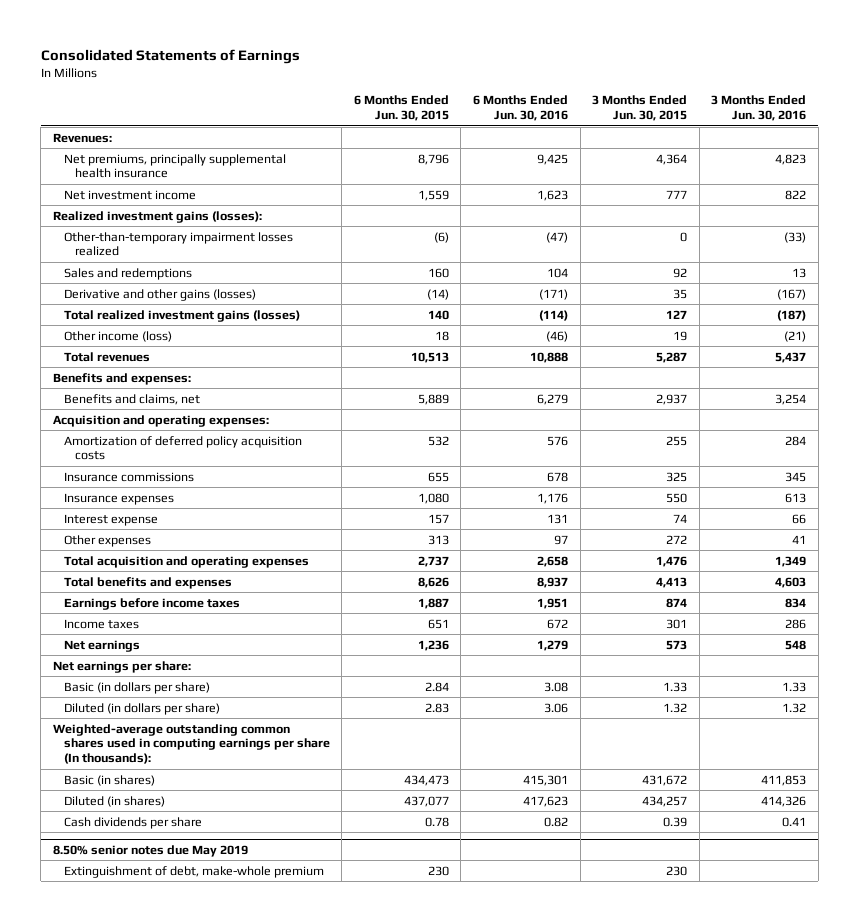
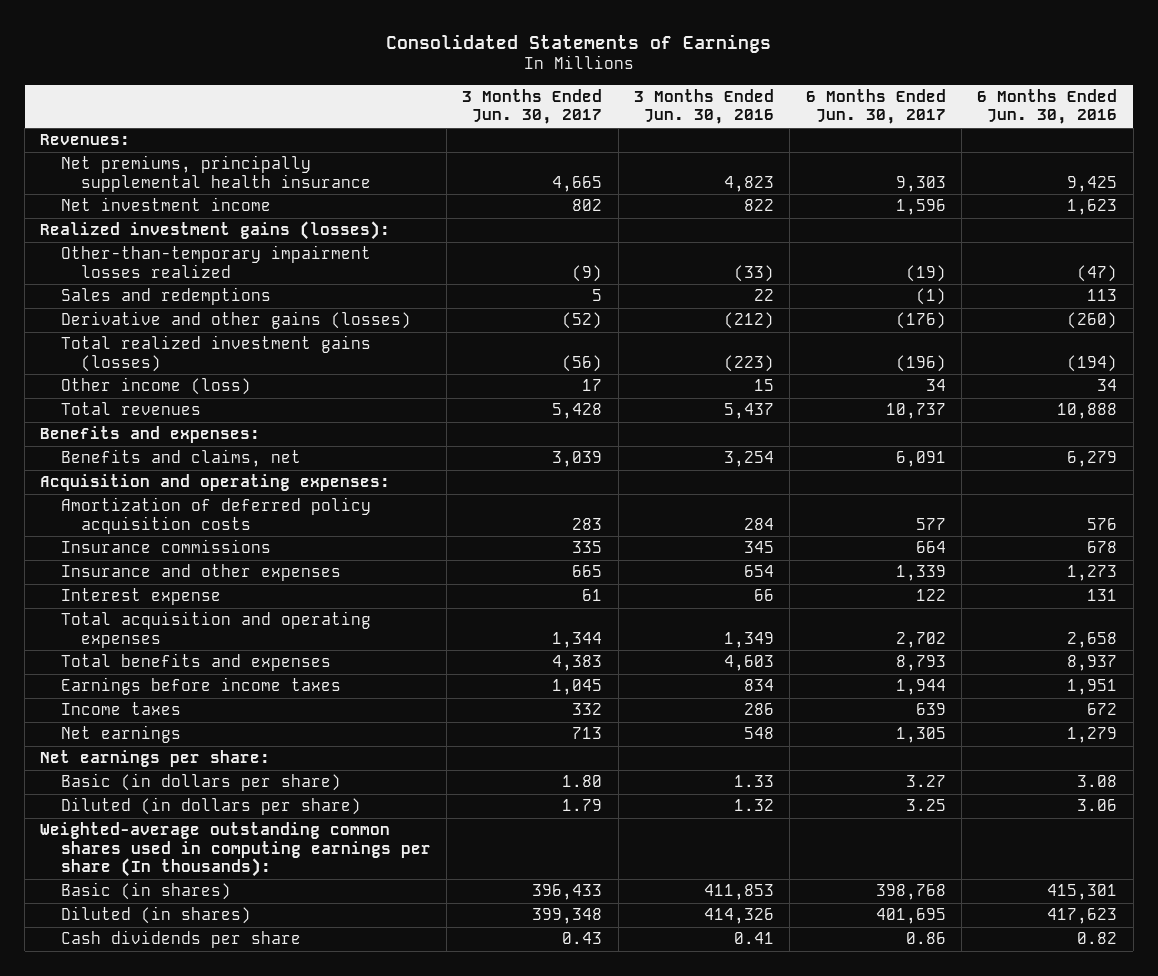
- | 6 Months Ended Jun. 30, 2015 | 6 Months Ended Jun. 30, 2016 | 3 Months Ended Jun. 30, 2015 | 3 Months Ended Jun. 30, 2016
+ | 3 Months Ended Jun. 30, 2017 | 3 Months Ended Jun. 30, 2016 | 6 Months Ended Jun. 30, 2017 | 6 Months Ended Jun. 30, 2016
- Sales and redemptions | 160 | 104 | 92 | 13
- Derivative and other gains (losses) | (14) | (171) | 35 | (167)
- Total realized investment gains (losses) | 140 | (114) | 127 | (187)
- Other income (loss) | 18 | (46) | 19 | (21)
+ Sales and redemptions | 5 | 22 | (1) | 113
+ Derivative and other gains (losses) | (52) | (212) | (176) | (260)
+ Total realized investment gains (losses) | (56) | (223) | (196) | (194)
+ Other income (loss) | 17 | 15 | 34 | 34
- Insurance expenses | 1,080 | 1,176 | 550 | 613
+ Insurance and other expenses | 665 | 654 | 1,339 | 1,273
- Other expenses | 313 | 97 | 272 | 41
- 8.50% senior notes due May 2019
- Extinguishment of debt, make-whole premium | 230 | | 230 |

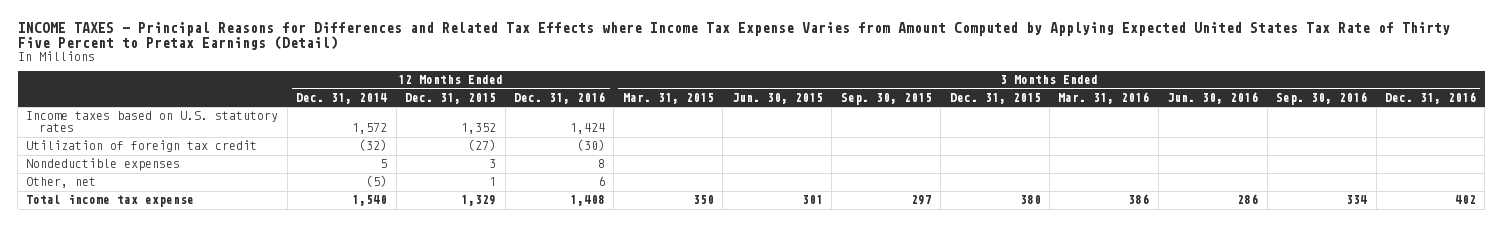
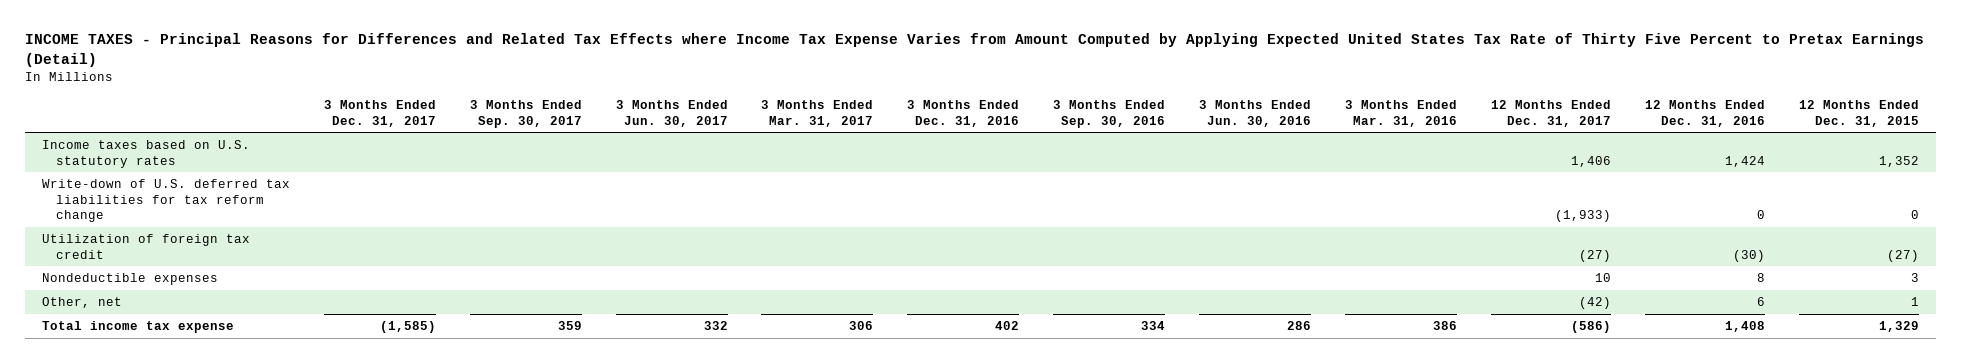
- | 12 Months Ended Dec. 31, 2014 | 12 Months Ended Dec. 31, 2015 | 12 Months Ended Dec. 31, 2016 | 3 Months Ended Mar. 31, 2015 | 3 Months Ended Jun. 30, 2015 | 3 Months Ended Sep. 30, 2015 | 3 Months Ended Dec. 31, 2015 | 3 Months Ended Mar. 31, 2016 | 3 Months Ended Jun. 30, 2016 | 3 Months Ended Sep. 30, 2016 | 3 Months Ended Dec. 31, 2016
+ | 3 Months Ended Dec. 31, 2017 | 3 Months Ended Sep. 30, 2017 | 3 Months Ended Jun. 30, 2017 | 3 Months Ended Mar. 31, 2017 | 3 Months Ended Dec. 31, 2016 | 3 Months Ended Sep. 30, 2016 | 3 Months Ended Jun. 30, 2016 | 3 Months Ended Mar. 31, 2016 | 12 Months Ended Dec. 31, 2017 | 12 Months Ended Dec. 31, 2016 | 12 Months Ended Dec. 31, 2015
+ Write-down of U.S. deferred tax liabilities for tax reform change | | | | | | | | | (1,933) | 0 | 0

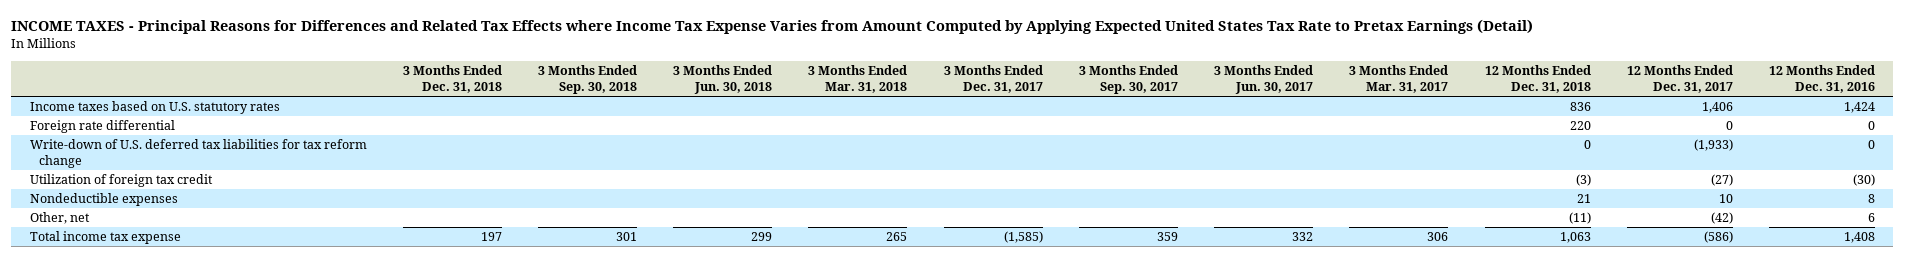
- INCOME TAXES - Principal Reasons for Differences and Related Tax Effects where Income Tax Expense Varies from Amount Computed by Applying Expected United States Tax Rate of Thirty Five Percent to Pretax Earnings (Detail)
+ INCOME TAXES - Principal Reasons for Differences and Related Tax Effects where Income Tax Expense Varies from Amount Computed by Applying Expected United States Tax Rate to Pretax Earnings (Detail)
- | 3 Months Ended Dec. 31, 2017 | 3 Months Ended Sep. 30, 2017 | 3 Months Ended Jun. 30, 2017 | 3 Months Ended Mar. 31, 2017 | 3 Months Ended Dec. 31, 2016 | 3 Months Ended Sep. 30, 2016 | 3 Months Ended Jun. 30, 2016 | 3 Months Ended Mar. 31, 2016 | 12 Months Ended Dec. 31, 2017 | 12 Months Ended Dec. 31, 2016 | 12 Months Ended Dec. 31, 2015
+ | 3 Months Ended Dec. 31, 2018 | 3 Months Ended Sep. 30, 2018 | 3 Months Ended Jun. 30, 2018 | 3 Months Ended Mar. 31, 2018 | 3 Months Ended Dec. 31, 2017 | 3 Months Ended Sep. 30, 2017 | 3 Months Ended Jun. 30, 2017 | 3 Months Ended Mar. 31, 2017 | 12 Months Ended Dec. 31, 2018 | 12 Months Ended Dec. 31, 2017 | 12 Months Ended Dec. 31, 2016
+ Foreign rate differential | | | | | | | | | 220 | 0 | 0

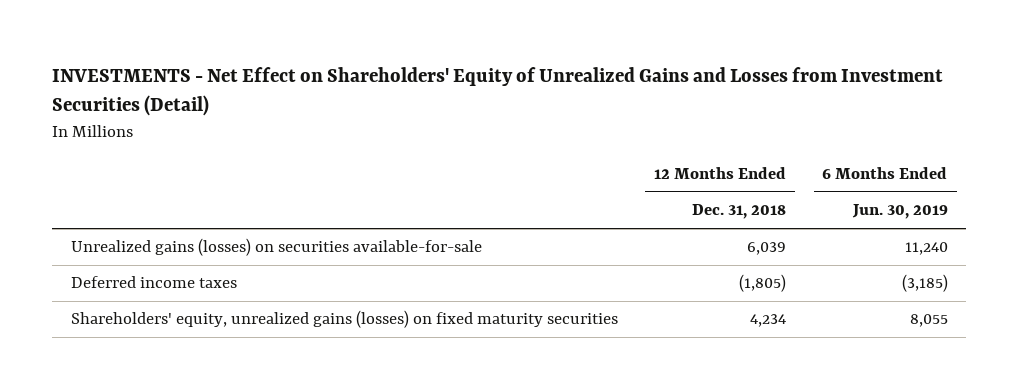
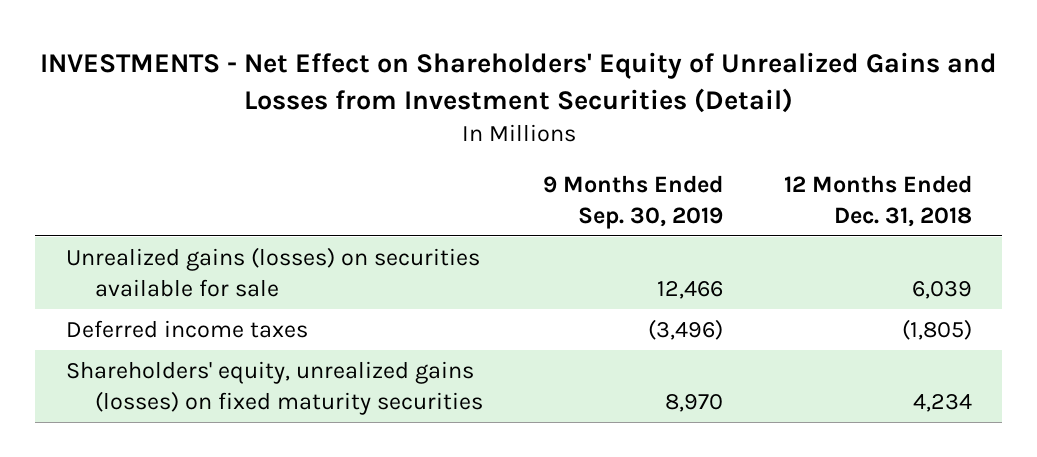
- | 12 Months Ended Dec. 31, 2018 | 6 Months Ended Jun. 30, 2019
+ | 9 Months Ended Sep. 30, 2019 | 12 Months Ended Dec. 31, 2018
- Unrealized gains (losses) on securities available-for-sale | 6,039 | 11,240
+ Unrealized gains (losses) on securities available for sale | 12,466 | 6,039

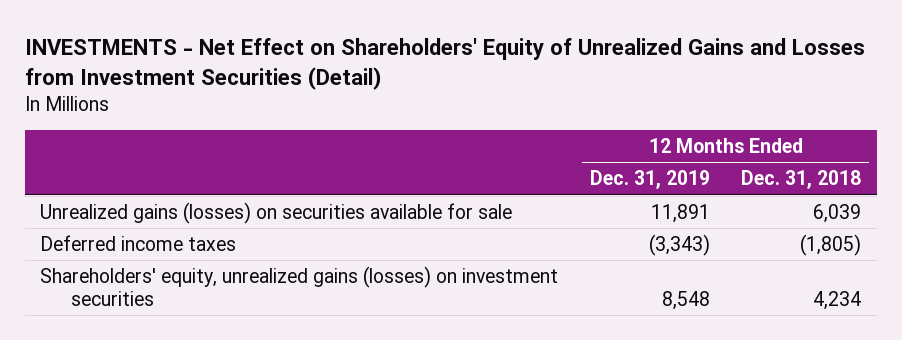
- | 9 Months Ended Sep. 30, 2019 | 12 Months Ended Dec. 31, 2018
+ | 12 Months Ended Dec. 31, 2019 | 12 Months Ended Dec. 31, 2018
- Shareholders' equity, unrealized gains (losses) on fixed maturity securities | 8,970 | 4,234
+ Shareholders' equity, unrealized gains (losses) on investment securities | 8,548 | 4,234

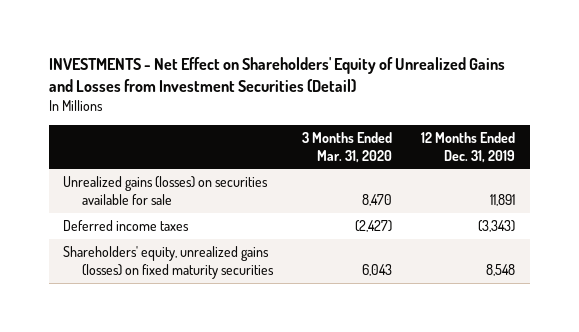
- | 12 Months Ended Dec. 31, 2019 | 12 Months Ended Dec. 31, 2018
+ | 3 Months Ended Mar. 31, 2020 | 12 Months Ended Dec. 31, 2019
- Shareholders' equity, unrealized gains (losses) on investment securities | 8,548 | 4,234
+ Shareholders' equity, unrealized gains (losses) on fixed maturity securities | 6,043 | 8,548

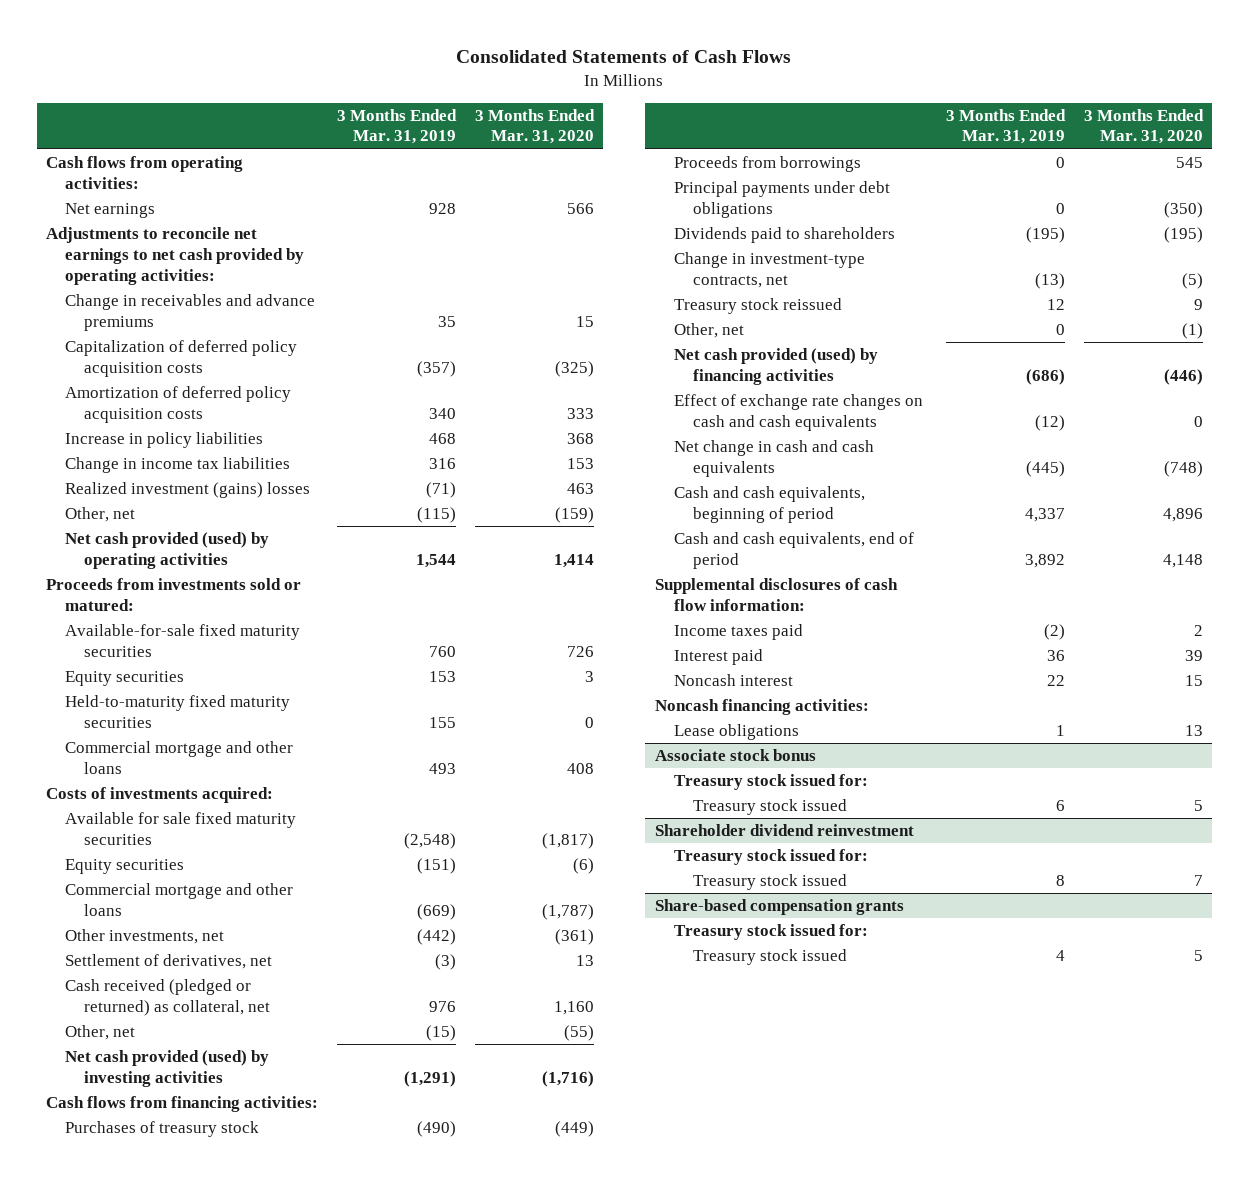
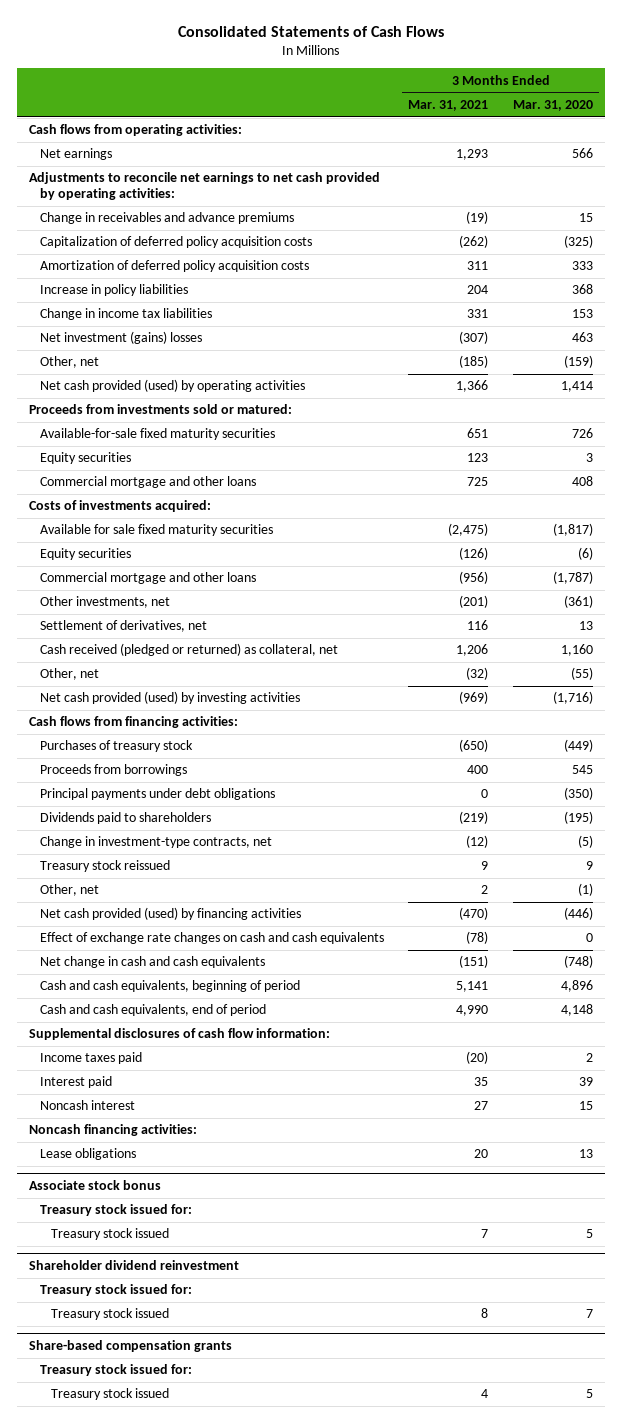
- | 3 Months Ended Mar. 31, 2019 | 3 Months Ended Mar. 31, 2020
+ | 3 Months Ended Mar. 31, 2021 | 3 Months Ended Mar. 31, 2020
- Realized investment (gains) losses | (71) | 463
+ Net investment (gains) losses | (307) | 463
- Held-to-maturity fixed maturity securities | 155 | 0

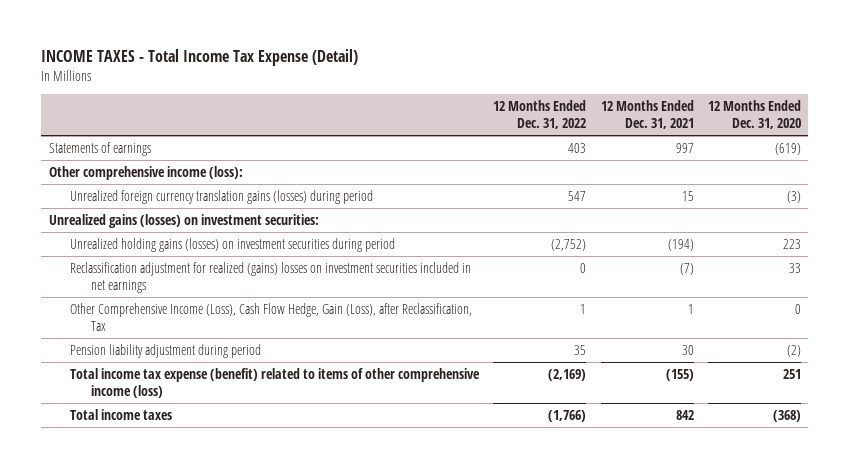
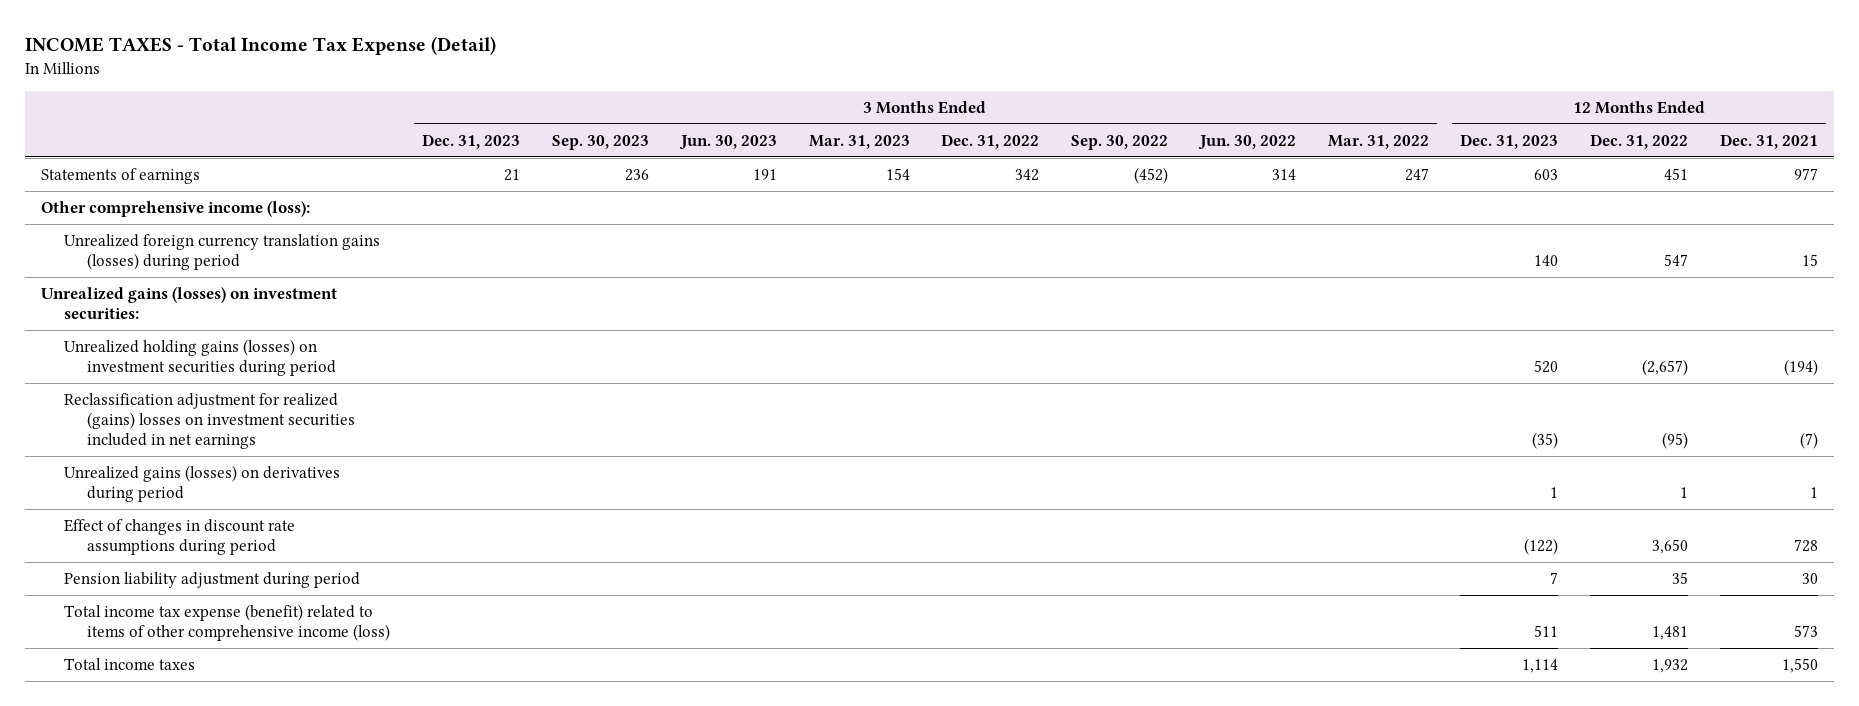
- | 12 Months Ended Dec. 31, 2022 | 12 Months Ended Dec. 31, 2021 | 12 Months Ended Dec. 31, 2020
+ | 3 Months Ended Dec. 31, 2023 | 3 Months Ended Sep. 30, 2023 | 3 Months Ended Jun. 30, 2023 | 3 Months Ended Mar. 31, 2023 | 3 Months Ended Dec. 31, 2022 | 3 Months Ended Sep. 30, 2022 | 3 Months Ended Jun. 30, 2022 | 3 Months Ended Mar. 31, 2022 | 12 Months Ended Dec. 31, 2023 | 12 Months Ended Dec. 31, 2022 | 12 Months Ended Dec. 31, 2021
- Statements of earnings | 403 | 997 | (619)
+ Statements of earnings | 21 | 236 | 191 | 154 | 342 | (452) | 314 | 247 | 603 | 451 | 977
- Unrealized holding gains (losses) on investment securities during period | (2,752) | (194) | 223
- Reclassification adjustment for realized (gains) losses on investment securities included in net earnings | 0 | (7) | 33
- Other Comprehensive Income (Loss), Cash Flow Hedge, Gain (Loss), after Reclassification, Tax | 1 | 1 | 0
+ Unrealized holding gains (losses) on investment securities during period | | | | | | | | | 520 | (2,657) | (194)
+ Reclassification adjustment for realized (gains) losses on investment securities included in net earnings | | | | | | | | | (35) | (95) | (7)
+ Unrealized gains (losses) on derivatives during period | | | | | | | | | 1 | 1 | 1
+ Effect of changes in discount rate assumptions during period | | | | | | | | | (122) | 3,650 | 728
- Total income tax expense (benefit) related to items of other comprehensive income (loss) | (2,169) | (155) | 251
- Total income taxes | (1,766) | 842 | (368)
+ Total income tax expense (benefit) related to items of other comprehensive income (loss) | | | | | | | | | 511 | 1,481 | 573
+ Total income taxes | | | | | | | | | 1,114 | 1,932 | 1,550

